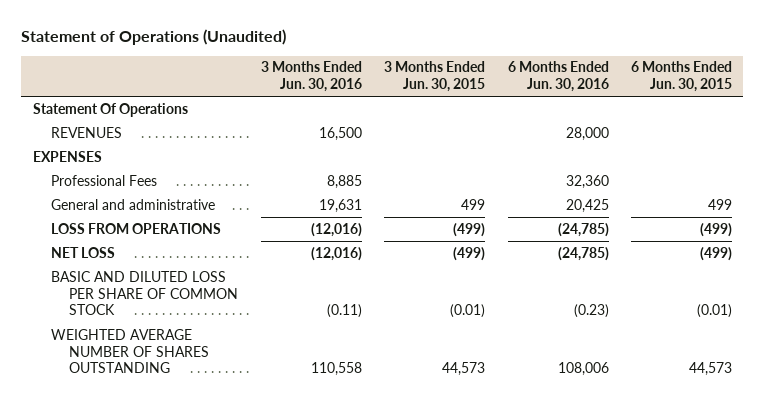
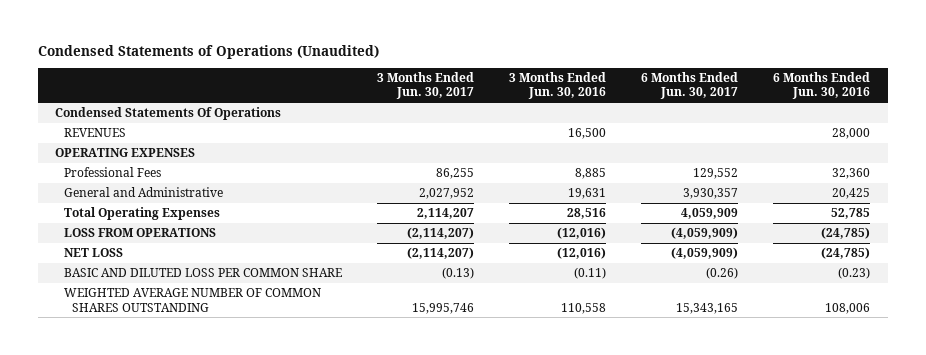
- Statement of Operations (Unaudited)
+ Condensed Statements of Operations (Unaudited)
- | 3 Months Ended Jun. 30, 2016 | 3 Months Ended Jun. 30, 2015 | 6 Months Ended Jun. 30, 2016 | 6 Months Ended Jun. 30, 2015
+ | 3 Months Ended Jun. 30, 2017 | 3 Months Ended Jun. 30, 2016 | 6 Months Ended Jun. 30, 2017 | 6 Months Ended Jun. 30, 2016
- Statement Of Operations
+ Condensed Statements Of Operations
- EXPENSES
+ OPERATING EXPENSES
- General and administrative | 19,631 | 499 | 20,425 | 499
+ General and Administrative | 2,027,952 | 19,631 | 3,930,357 | 20,425
+ Total Operating Expenses | 2,114,207 | 28,516 | 4,059,909 | 52,785
- BASIC AND DILUTED LOSS PER SHARE OF COMMON STOCK | (0.11) | (0.01) | (0.23) | (0.01)
- WEIGHTED AVERAGE NUMBER OF SHARES OUTSTANDING | 110,558 | 44,573 | 108,006 | 44,573
+ BASIC AND DILUTED LOSS PER COMMON SHARE | (0.13) | (0.11) | (0.26) | (0.23)
+ WEIGHTED AVERAGE NUMBER OF COMMON SHARES OUTSTANDING | 15,995,746 | 110,558 | 15,343,165 | 108,006

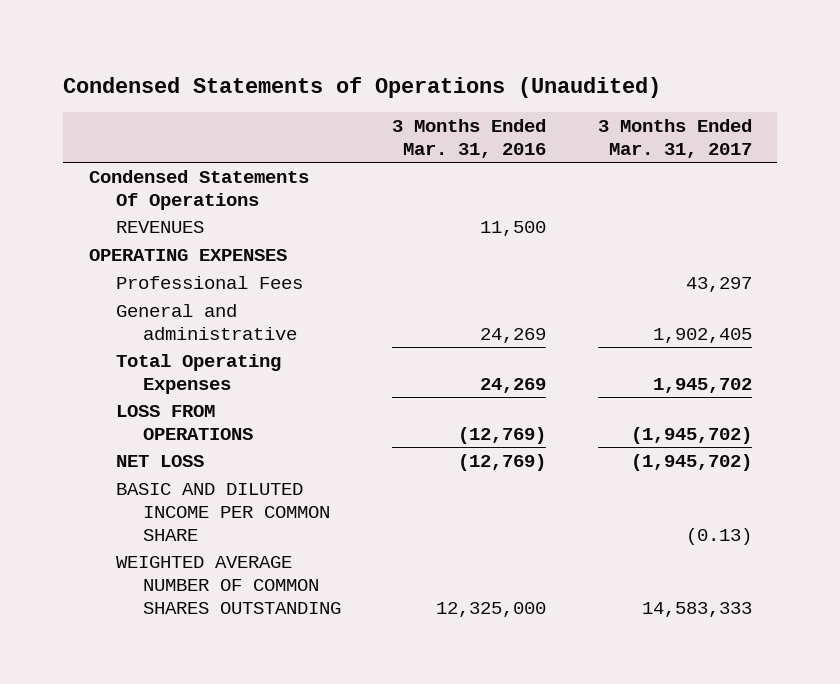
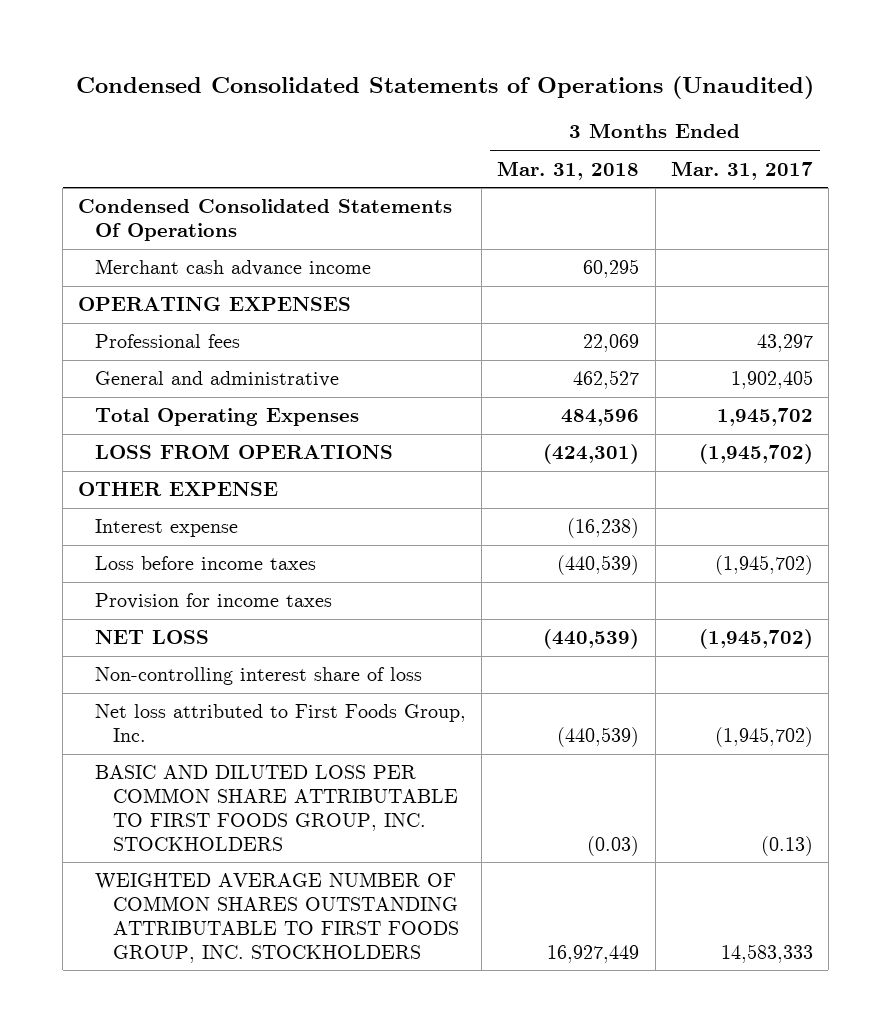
- Condensed Statements of Operations (Unaudited)
+ Condensed Consolidated Statements of Operations (Unaudited)
- | 3 Months Ended Mar. 31, 2016 | 3 Months Ended Mar. 31, 2017
+ | 3 Months Ended Mar. 31, 2018 | 3 Months Ended Mar. 31, 2017
- Condensed Statements Of Operations
- REVENUES | 11,500 |
+ Condensed Consolidated Statements Of Operations
+ Merchant cash advance income | 60,295 |
- Professional Fees | | 43,297
+ Professional fees | 22,069 | 43,297
+ OTHER EXPENSE
+ Interest expense | (16,238) |
+ Loss before income taxes | (440,539) | (1,945,702)
+ Provision for income taxes
- BASIC AND DILUTED INCOME PER COMMON SHARE | | (0.13)
- WEIGHTED AVERAGE NUMBER OF COMMON SHARES OUTSTANDING | 12,325,000 | 14,583,333
+ Non-controlling interest share of loss
+ Net loss attributed to First Foods Group, Inc. | (440,539) | (1,945,702)
+ BASIC AND DILUTED LOSS PER COMMON SHARE ATTRIBUTABLE TO FIRST FOODS GROUP, INC. STOCKHOLDERS | (0.03) | (0.13)
+ WEIGHTED AVERAGE NUMBER OF COMMON SHARES OUTSTANDING ATTRIBUTABLE TO FIRST FOODS GROUP, INC. STOCKHOLDERS | 16,927,449 | 14,583,333

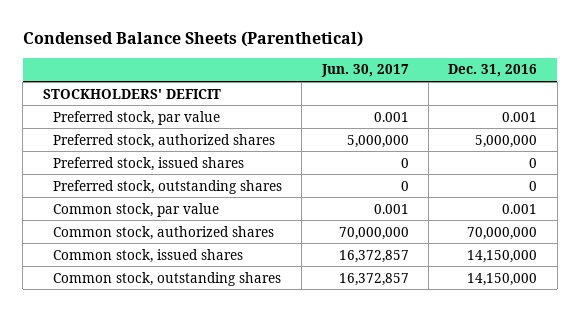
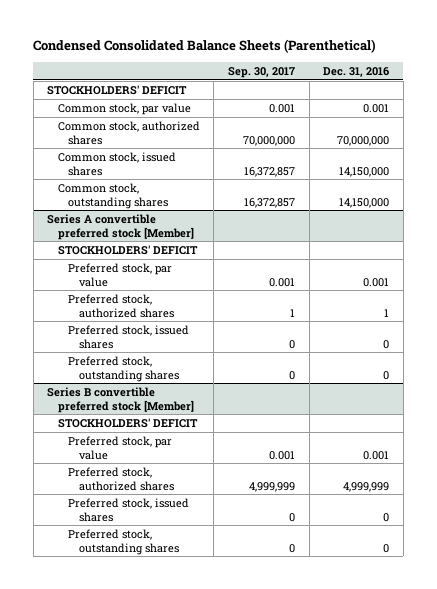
- Condensed Balance Sheets (Parenthetical)
+ Condensed Consolidated Balance Sheets (Parenthetical)
- | Jun. 30, 2017 | Dec. 31, 2016
+ | Sep. 30, 2017 | Dec. 31, 2016
- Preferred stock, par value | 0.001 | 0.001
- Preferred stock, authorized shares | 5,000,000 | 5,000,000
- Preferred stock, issued shares | 0 | 0
- Preferred stock, outstanding shares | 0 | 0
+ Series A convertible preferred stock [Member]
+ STOCKHOLDERS' DEFICIT
+ Preferred stock, par value | 0.001 | 0.001
+ Preferred stock, authorized shares | 1 | 1
+ Preferred stock, issued shares | 0 | 0
+ Preferred stock, outstanding shares | 0 | 0
+ Series B convertible preferred stock [Member]
+ STOCKHOLDERS' DEFICIT
+ Preferred stock, par value | 0.001 | 0.001
+ Preferred stock, authorized shares | 4,999,999 | 4,999,999
+ Preferred stock, issued shares | 0 | 0
+ Preferred stock, outstanding shares | 0 | 0

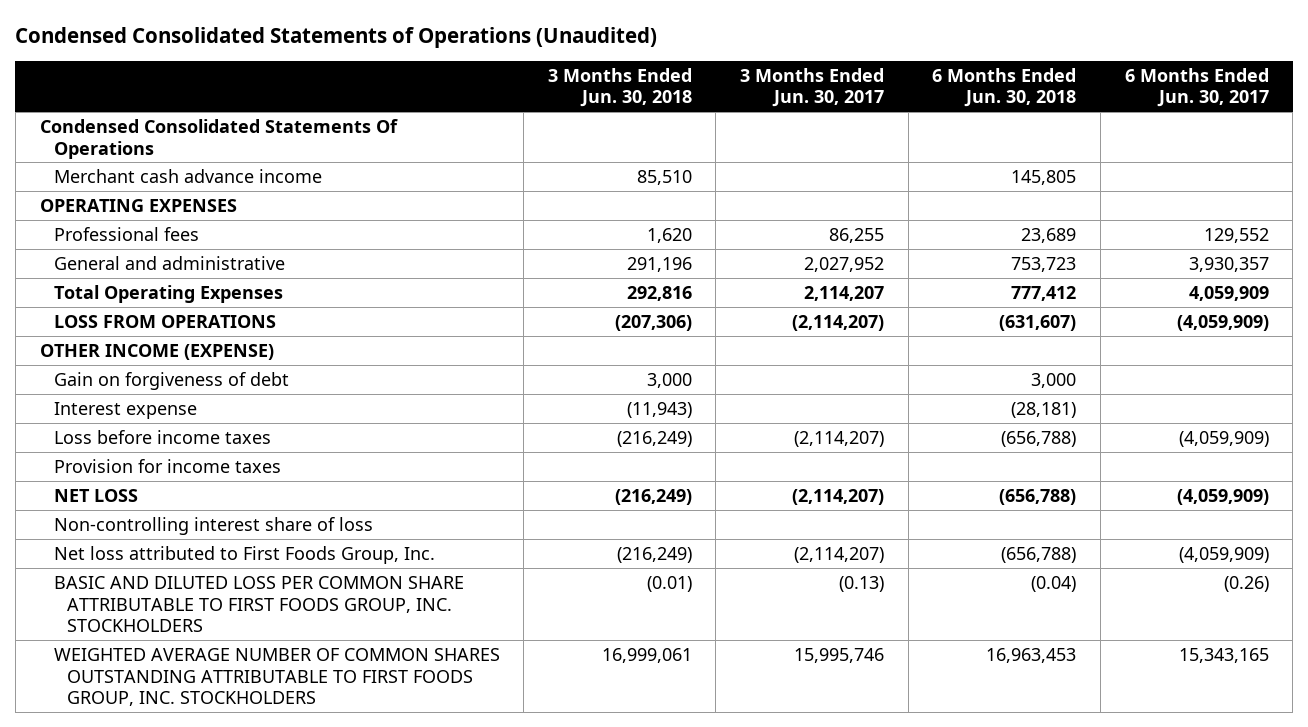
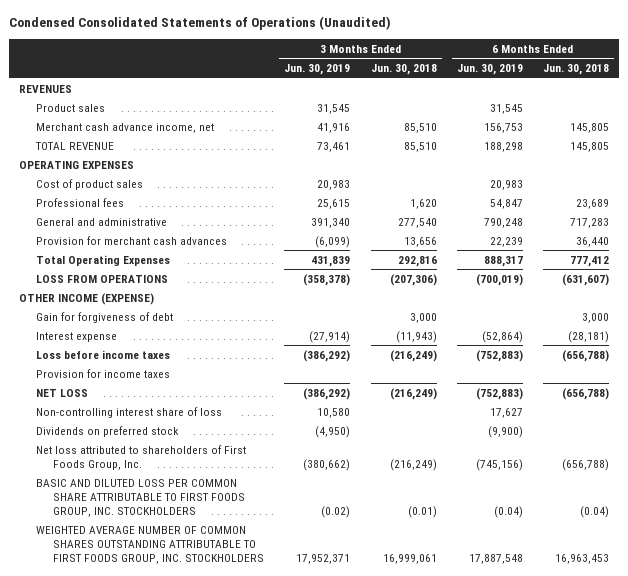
- | 3 Months Ended Jun. 30, 2018 | 3 Months Ended Jun. 30, 2017 | 6 Months Ended Jun. 30, 2018 | 6 Months Ended Jun. 30, 2017
+ | 3 Months Ended Jun. 30, 2019 | 3 Months Ended Jun. 30, 2018 | 6 Months Ended Jun. 30, 2019 | 6 Months Ended Jun. 30, 2018
- Condensed Consolidated Statements Of Operations
- Merchant cash advance income | 85,510 | | 145,805 |
+ REVENUES
+ Product sales | 31,545 | | 31,545 |
+ Merchant cash advance income, net | 41,916 | 85,510 | 156,753 | 145,805
+ TOTAL REVENUE | 73,461 | 85,510 | 188,298 | 145,805
+ Cost of product sales | 20,983 | | 20,983 |
- General and administrative | 291,196 | 2,027,952 | 753,723 | 3,930,357
+ General and administrative | 391,340 | 277,540 | 790,248 | 717,283
+ Provision for merchant cash advances | (6,099) | 13,656 | 22,239 | 36,440
- Gain on forgiveness of debt | 3,000 | | 3,000 |
+ Gain for forgiveness of debt | | 3,000 | | 3,000
- Net loss attributed to First Foods Group, Inc. | (216,249) | (2,114,207) | (656,788) | (4,059,909)
+ Dividends on preferred stock | (4,950) | | (9,900) |
+ Net loss attributed to shareholders of First Foods Group, Inc. | (380,662) | (216,249) | (745,156) | (656,788)

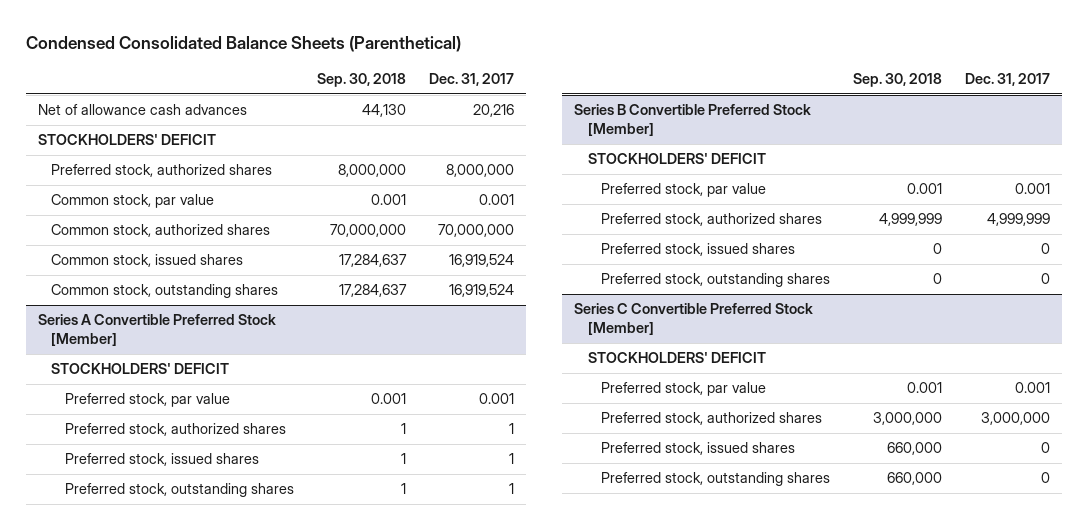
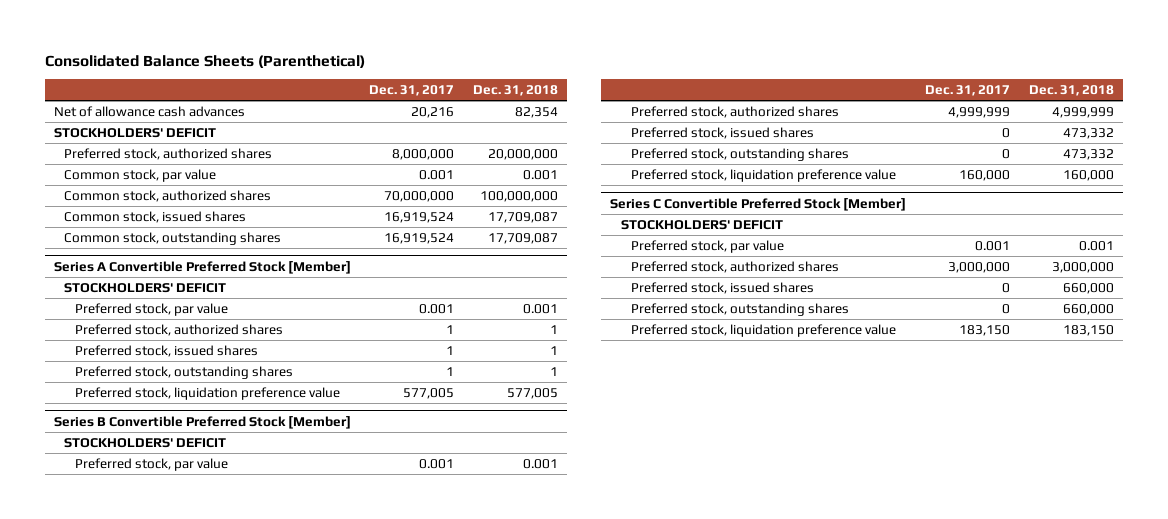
- Condensed Consolidated Balance Sheets (Parenthetical)
+ Consolidated Balance Sheets (Parenthetical)
- | Sep. 30, 2018 | Dec. 31, 2017
+ | Dec. 31, 2017 | Dec. 31, 2018
@ Series A Convertible Preferred Stock [Member]
+ Preferred stock, liquidation preference value | 577,005 | 577,005
@ Series B Convertible Preferred Stock [Member]
+ Preferred stock, liquidation preference value | 160,000 | 160,000
@ Series C Convertible Preferred Stock [Member]
+ Preferred stock, liquidation preference value | 183,150 | 183,150

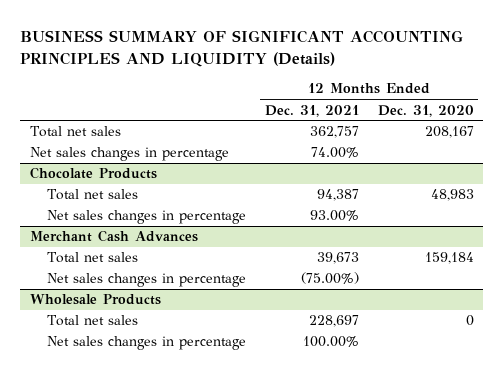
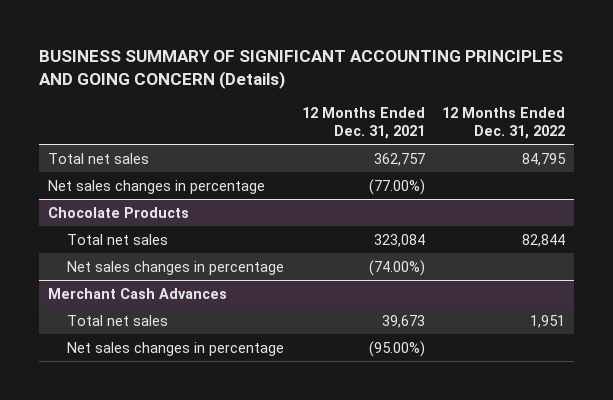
- BUSINESS SUMMARY OF SIGNIFICANT ACCOUNTING PRINCIPLES AND LIQUIDITY (Details)
+ BUSINESS SUMMARY OF SIGNIFICANT ACCOUNTING PRINCIPLES AND GOING CONCERN (Details)
- | 12 Months Ended Dec. 31, 2021 | 12 Months Ended Dec. 31, 2020
+ | 12 Months Ended Dec. 31, 2021 | 12 Months Ended Dec. 31, 2022
- Net sales changes in percentage | 74.00% |
+ Net sales changes in percentage | (77.00%) |
@ Chocolate Products
- Total net sales | 94,387 | 48,983
- Net sales changes in percentage | 93.00% |
+ Total net sales | 323,084 | 82,844
+ Net sales changes in percentage | (74.00%) |
@ Merchant Cash Advances
- Net sales changes in percentage | (75.00%) |
- Wholesale Products
- Total net sales | 228,697 | 0
- Net sales changes in percentage | 100.00% |
@ Merchant Cash Advances
+ Net sales changes in percentage | (95.00%) |

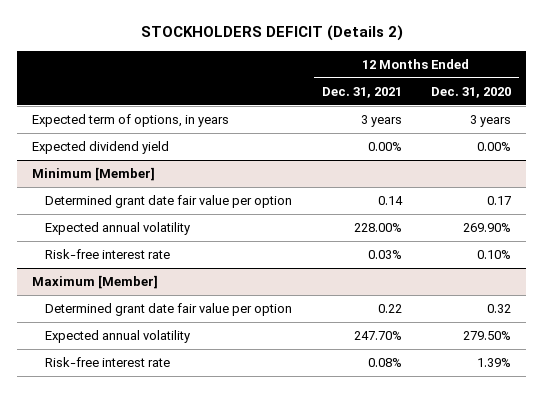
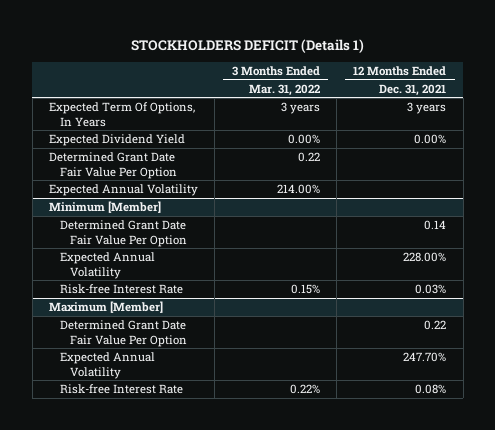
- STOCKHOLDERS DEFICIT (Details 2)
+ STOCKHOLDERS DEFICIT (Details 1)
- | 12 Months Ended Dec. 31, 2021 | 12 Months Ended Dec. 31, 2020
+ | 3 Months Ended Mar. 31, 2022 | 12 Months Ended Dec. 31, 2021
- Expected term of options, in years | 3 years | 3 years
- Expected dividend yield | 0.00% | 0.00%
+ Expected Term Of Options, In Years | 3 years | 3 years
+ Expected Dividend Yield | 0.00% | 0.00%
+ Determined Grant Date Fair Value Per Option | 0.22 |
+ Expected Annual Volatility | 214.00% |
@ Minimum [Member]
- Determined grant date fair value per option | 0.14 | 0.17
- Expected annual volatility | 228.00% | 269.90%
- Risk-free interest rate | 0.03% | 0.10%
+ Determined Grant Date Fair Value Per Option | | 0.14
+ Expected Annual Volatility | | 228.00%
+ Risk-free Interest Rate | 0.15% | 0.03%
@ Maximum [Member]
- Determined grant date fair value per option | 0.22 | 0.32
- Expected annual volatility | 247.70% | 279.50%
- Risk-free interest rate | 0.08% | 1.39%
+ Determined Grant Date Fair Value Per Option | | 0.22
+ Expected Annual Volatility | | 247.70%
+ Risk-free Interest Rate | 0.22% | 0.08%

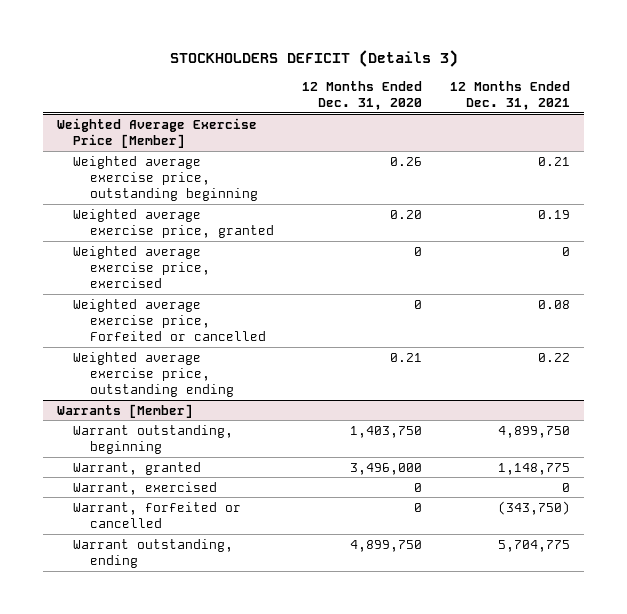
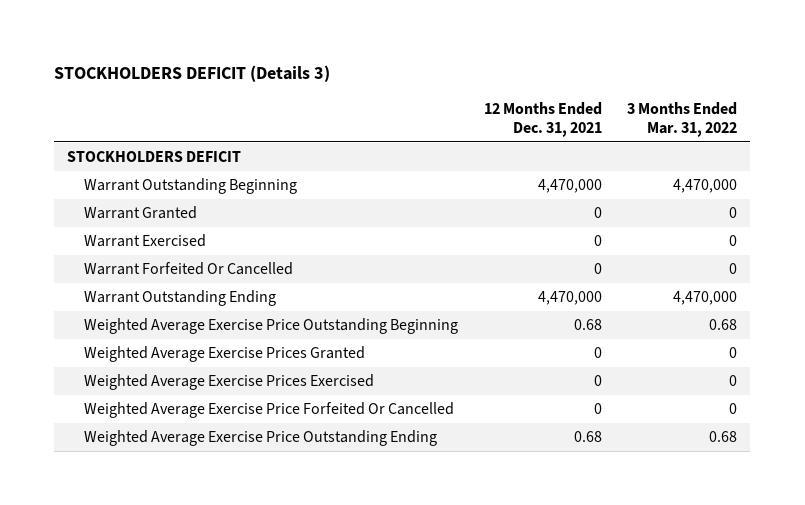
- | 12 Months Ended Dec. 31, 2020 | 12 Months Ended Dec. 31, 2021
+ | 12 Months Ended Dec. 31, 2021 | 3 Months Ended Mar. 31, 2022
- Weighted Average Exercise Price [Member]
- Weighted average exercise price, outstanding beginning | 0.26 | 0.21
- Weighted average exercise price, granted | 0.20 | 0.19
- Weighted average exercise price, exercised | 0 | 0
- Weighted average exercise price, Forfeited or cancelled | 0 | 0.08
- Weighted average exercise price, outstanding ending | 0.21 | 0.22
- Warrants [Member]
- Warrant outstanding, beginning | 1,403,750 | 4,899,750
- Warrant, granted | 3,496,000 | 1,148,775
- Warrant, exercised | 0 | 0
- Warrant, forfeited or cancelled | 0 | (343,750)
- Warrant outstanding, ending | 4,899,750 | 5,704,775
+ STOCKHOLDERS DEFICIT
+ Warrant Outstanding Beginning | 4,470,000 | 4,470,000
+ Warrant Granted | 0 | 0
+ Warrant Exercised | 0 | 0
+ Warrant Forfeited Or Cancelled | 0 | 0
+ Warrant Outstanding Ending | 4,470,000 | 4,470,000
+ Weighted Average Exercise Price Outstanding Beginning | 0.68 | 0.68
+ Weighted Average Exercise Prices Granted | 0 | 0
+ Weighted Average Exercise Prices Exercised | 0 | 0
+ Weighted Average Exercise Price Forfeited Or Cancelled | 0 | 0
+ Weighted Average Exercise Price Outstanding Ending | 0.68 | 0.68

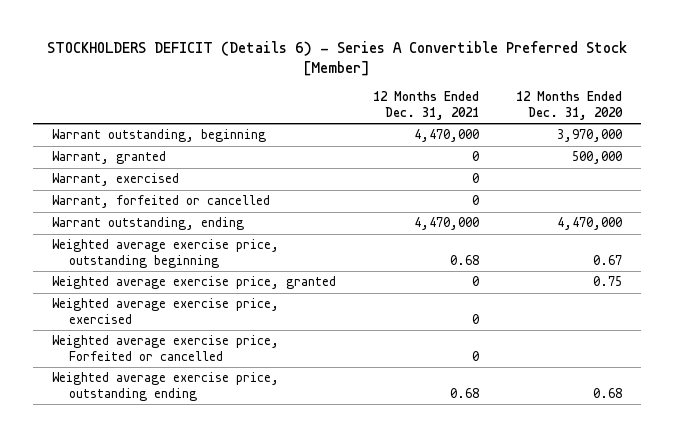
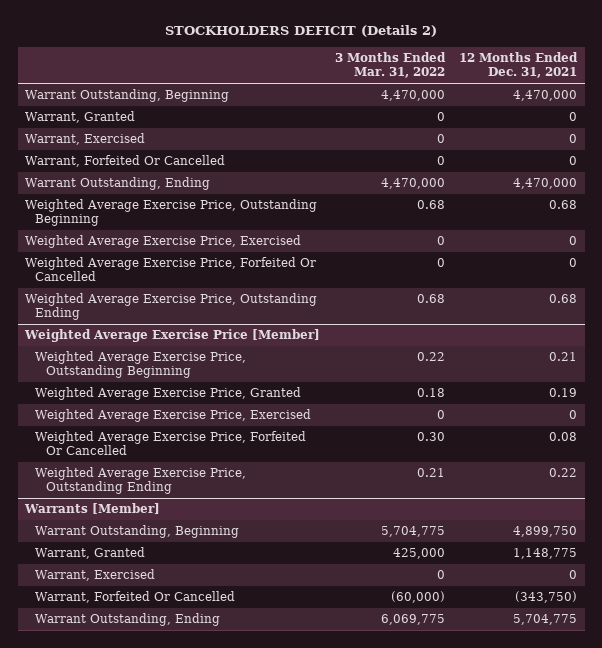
- STOCKHOLDERS DEFICIT (Details 6) - Series A Convertible Preferred Stock [Member]
+ STOCKHOLDERS DEFICIT (Details 2)
- | 12 Months Ended Dec. 31, 2021 | 12 Months Ended Dec. 31, 2020
+ | 3 Months Ended Mar. 31, 2022 | 12 Months Ended Dec. 31, 2021
- Warrant outstanding, beginning | 4,470,000 | 3,970,000
- Warrant, granted | 0 | 500,000
- Warrant, exercised | 0 |
- Warrant, forfeited or cancelled | 0 |
- Warrant outstanding, ending | 4,470,000 | 4,470,000
- Weighted average exercise price, outstanding beginning | 0.68 | 0.67
- Weighted average exercise price, granted | 0 | 0.75
- Weighted average exercise price, exercised | 0 |
- Weighted average exercise price, Forfeited or cancelled | 0 |
- Weighted average exercise price, outstanding ending | 0.68 | 0.68
+ Warrant Outstanding, Beginning | 4,470,000 | 4,470,000
+ Warrant, Granted | 0 | 0
+ Warrant, Exercised | 0 | 0
+ Warrant, Forfeited Or Cancelled | 0 | 0
+ Warrant Outstanding, Ending | 4,470,000 | 4,470,000
+ Weighted Average Exercise Price, Outstanding Beginning | 0.68 | 0.68
+ Weighted Average Exercise Price, Exercised | 0 | 0
+ Weighted Average Exercise Price, Forfeited Or Cancelled | 0 | 0
+ Weighted Average Exercise Price, Outstanding Ending | 0.68 | 0.68
+ Weighted Average Exercise Price [Member]
+ Weighted Average Exercise Price, Outstanding Beginning | 0.22 | 0.21
+ Weighted Average Exercise Price, Granted | 0.18 | 0.19
+ Weighted Average Exercise Price, Exercised | 0 | 0
+ Weighted Average Exercise Price, Forfeited Or Cancelled | 0.30 | 0.08
+ Weighted Average Exercise Price, Outstanding Ending | 0.21 | 0.22
+ Warrants [Member]
+ Warrant Outstanding, Beginning | 5,704,775 | 4,899,750
+ Warrant, Granted | 425,000 | 1,148,775
+ Warrant, Exercised | 0 | 0
+ Warrant, Forfeited Or Cancelled | (60,000) | (343,750)
+ Warrant Outstanding, Ending | 6,069,775 | 5,704,775

